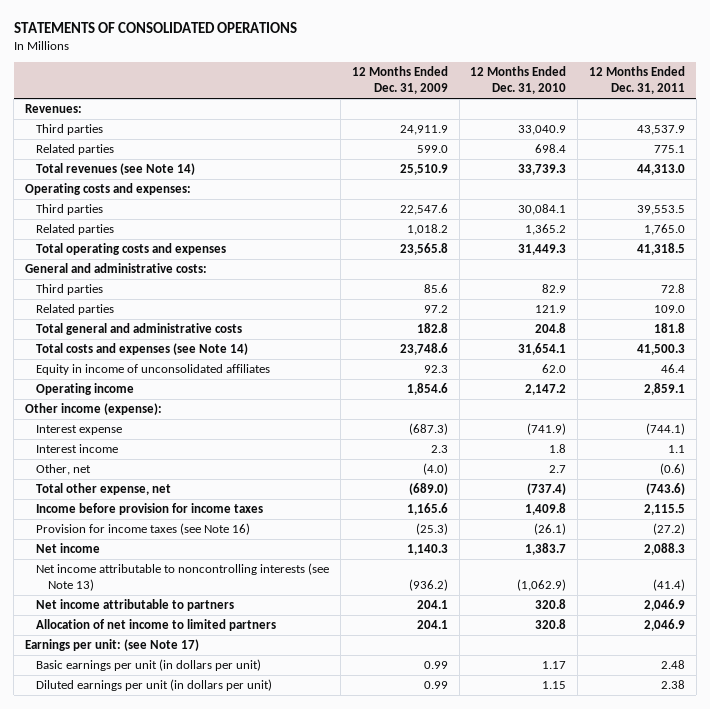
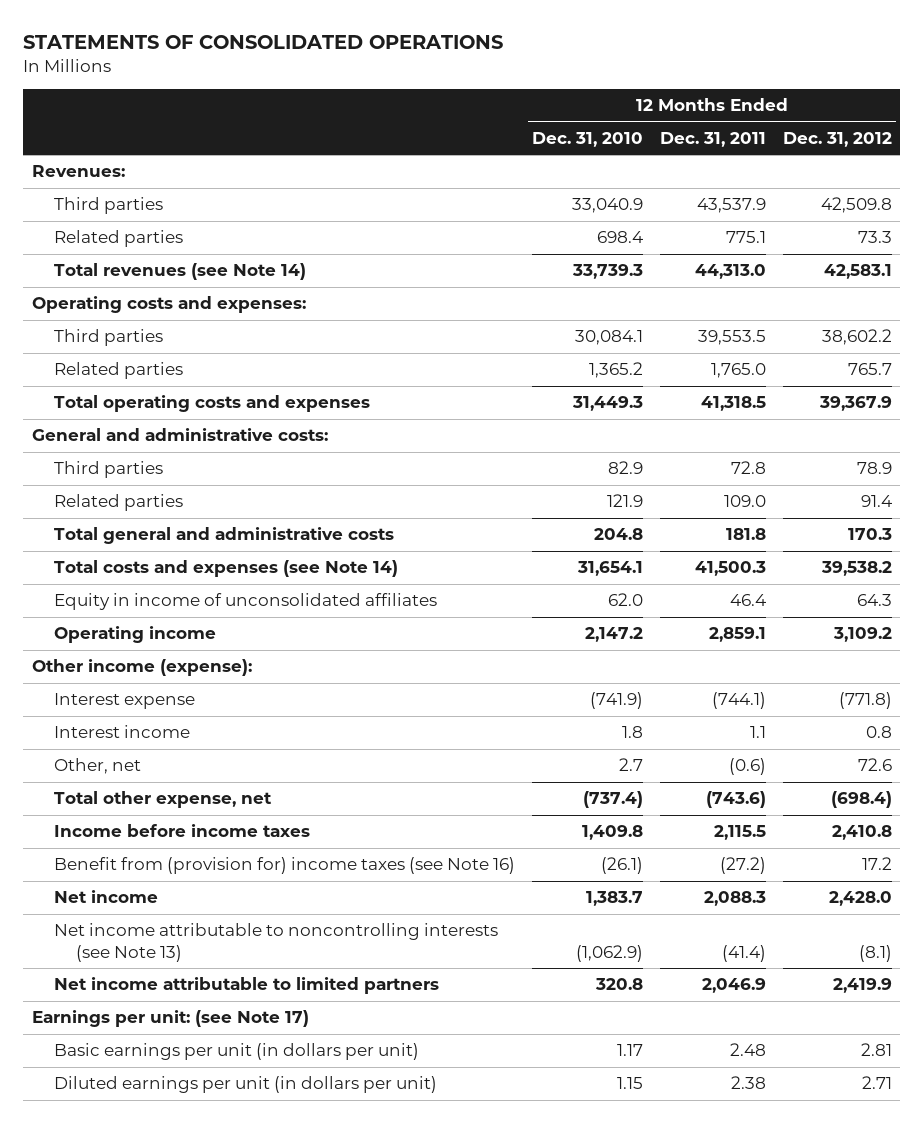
- | 12 Months Ended Dec. 31, 2009 | 12 Months Ended Dec. 31, 2010 | 12 Months Ended Dec. 31, 2011
+ | 12 Months Ended Dec. 31, 2010 | 12 Months Ended Dec. 31, 2011 | 12 Months Ended Dec. 31, 2012
- Income before provision for income taxes | 1,165.6 | 1,409.8 | 2,115.5
- Provision for income taxes (see Note 16) | (25.3) | (26.1) | (27.2)
+ Income before income taxes | 1,409.8 | 2,115.5 | 2,410.8
+ Benefit from (provision for) income taxes (see Note 16) | (26.1) | (27.2) | 17.2
- Net income attributable to partners | 204.1 | 320.8 | 2,046.9
- Allocation of net income to limited partners | 204.1 | 320.8 | 2,046.9
+ Net income attributable to limited partners | 320.8 | 2,046.9 | 2,419.9

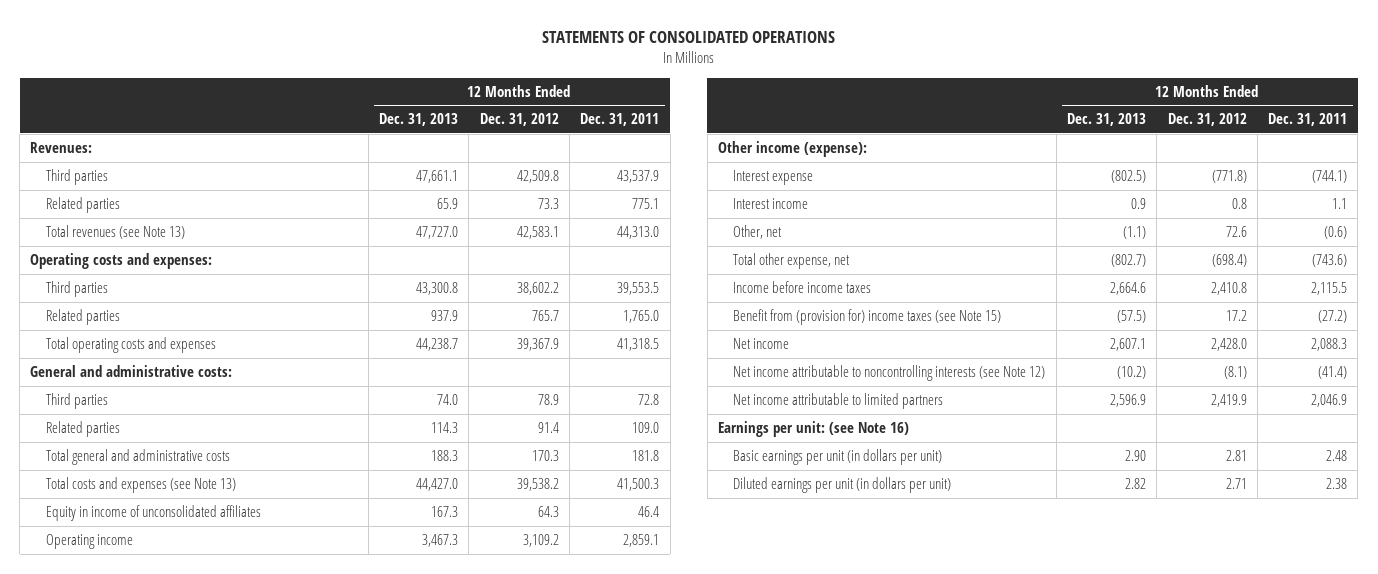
- | 12 Months Ended Dec. 31, 2010 | 12 Months Ended Dec. 31, 2011 | 12 Months Ended Dec. 31, 2012
+ | 12 Months Ended Dec. 31, 2013 | 12 Months Ended Dec. 31, 2012 | 12 Months Ended Dec. 31, 2011
- Total revenues (see Note 14) | 33,739.3 | 44,313.0 | 42,583.1
+ Total revenues (see Note 13) | 47,727.0 | 42,583.1 | 44,313.0
- Total costs and expenses (see Note 14) | 31,654.1 | 41,500.3 | 39,538.2
+ Total costs and expenses (see Note 13) | 44,427.0 | 39,538.2 | 41,500.3
- Benefit from (provision for) income taxes (see Note 16) | (26.1) | (27.2) | 17.2
+ Benefit from (provision for) income taxes (see Note 15) | (57.5) | 17.2 | (27.2)
- Net income attributable to noncontrolling interests (see Note 13) | (1,062.9) | (41.4) | (8.1)
+ Net income attributable to noncontrolling interests (see Note 12) | (10.2) | (8.1) | (41.4)
- Earnings per unit: (see Note 17)
+ Earnings per unit: (see Note 16)

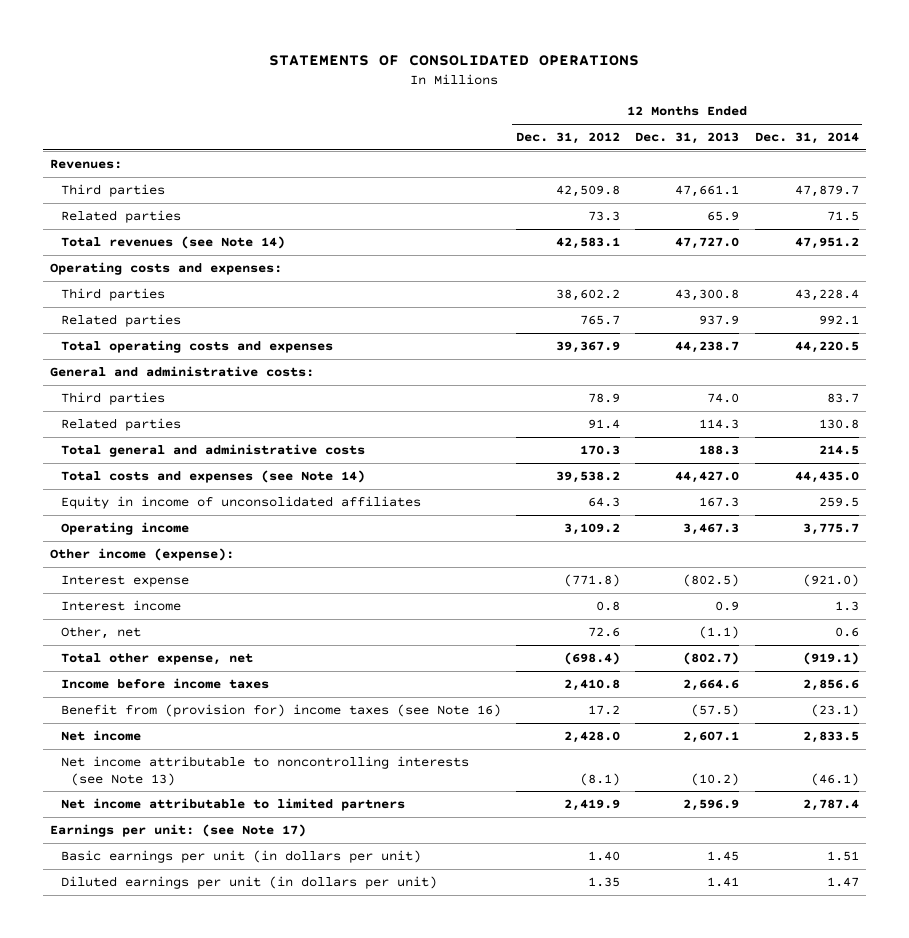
- | 12 Months Ended Dec. 31, 2013 | 12 Months Ended Dec. 31, 2012 | 12 Months Ended Dec. 31, 2011
+ | 12 Months Ended Dec. 31, 2012 | 12 Months Ended Dec. 31, 2013 | 12 Months Ended Dec. 31, 2014
- Total revenues (see Note 13) | 47,727.0 | 42,583.1 | 44,313.0
+ Total revenues (see Note 14) | 42,583.1 | 47,727.0 | 47,951.2
- Total costs and expenses (see Note 13) | 44,427.0 | 39,538.2 | 41,500.3
+ Total costs and expenses (see Note 14) | 39,538.2 | 44,427.0 | 44,435.0
- Benefit from (provision for) income taxes (see Note 15) | (57.5) | 17.2 | (27.2)
+ Benefit from (provision for) income taxes (see Note 16) | 17.2 | (57.5) | (23.1)
- Net income attributable to noncontrolling interests (see Note 12) | (10.2) | (8.1) | (41.4)
+ Net income attributable to noncontrolling interests (see Note 13) | (8.1) | (10.2) | (46.1)
- Earnings per unit: (see Note 16)
- Basic earnings per unit (in dollars per unit) | 2.90 | 2.81 | 2.48
- Diluted earnings per unit (in dollars per unit) | 2.82 | 2.71 | 2.38
+ Earnings per unit: (see Note 17)
+ Basic earnings per unit (in dollars per unit) | 1.40 | 1.45 | 1.51
+ Diluted earnings per unit (in dollars per unit) | 1.35 | 1.41 | 1.47

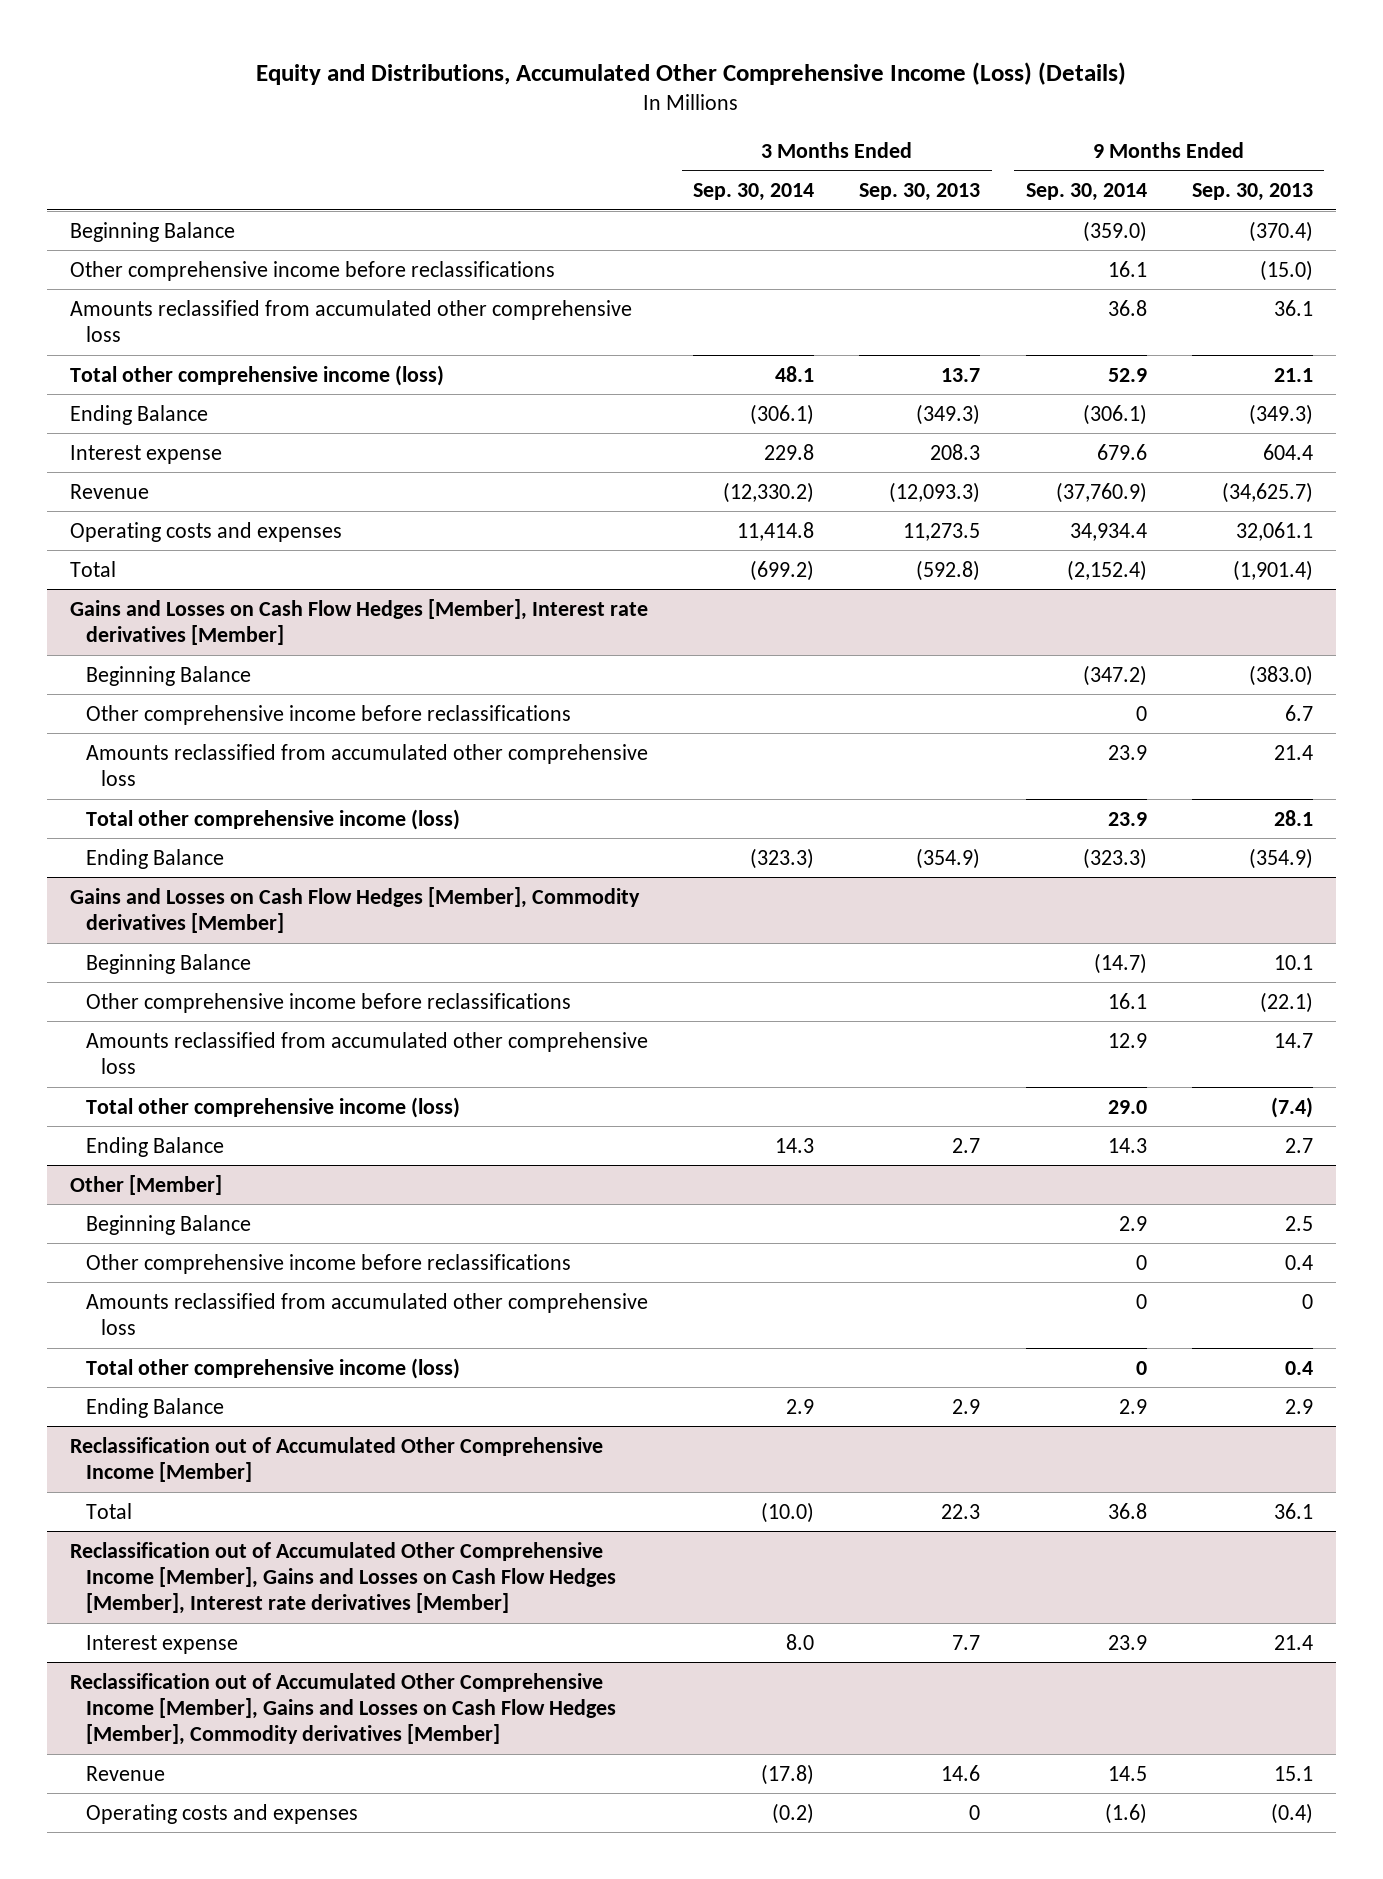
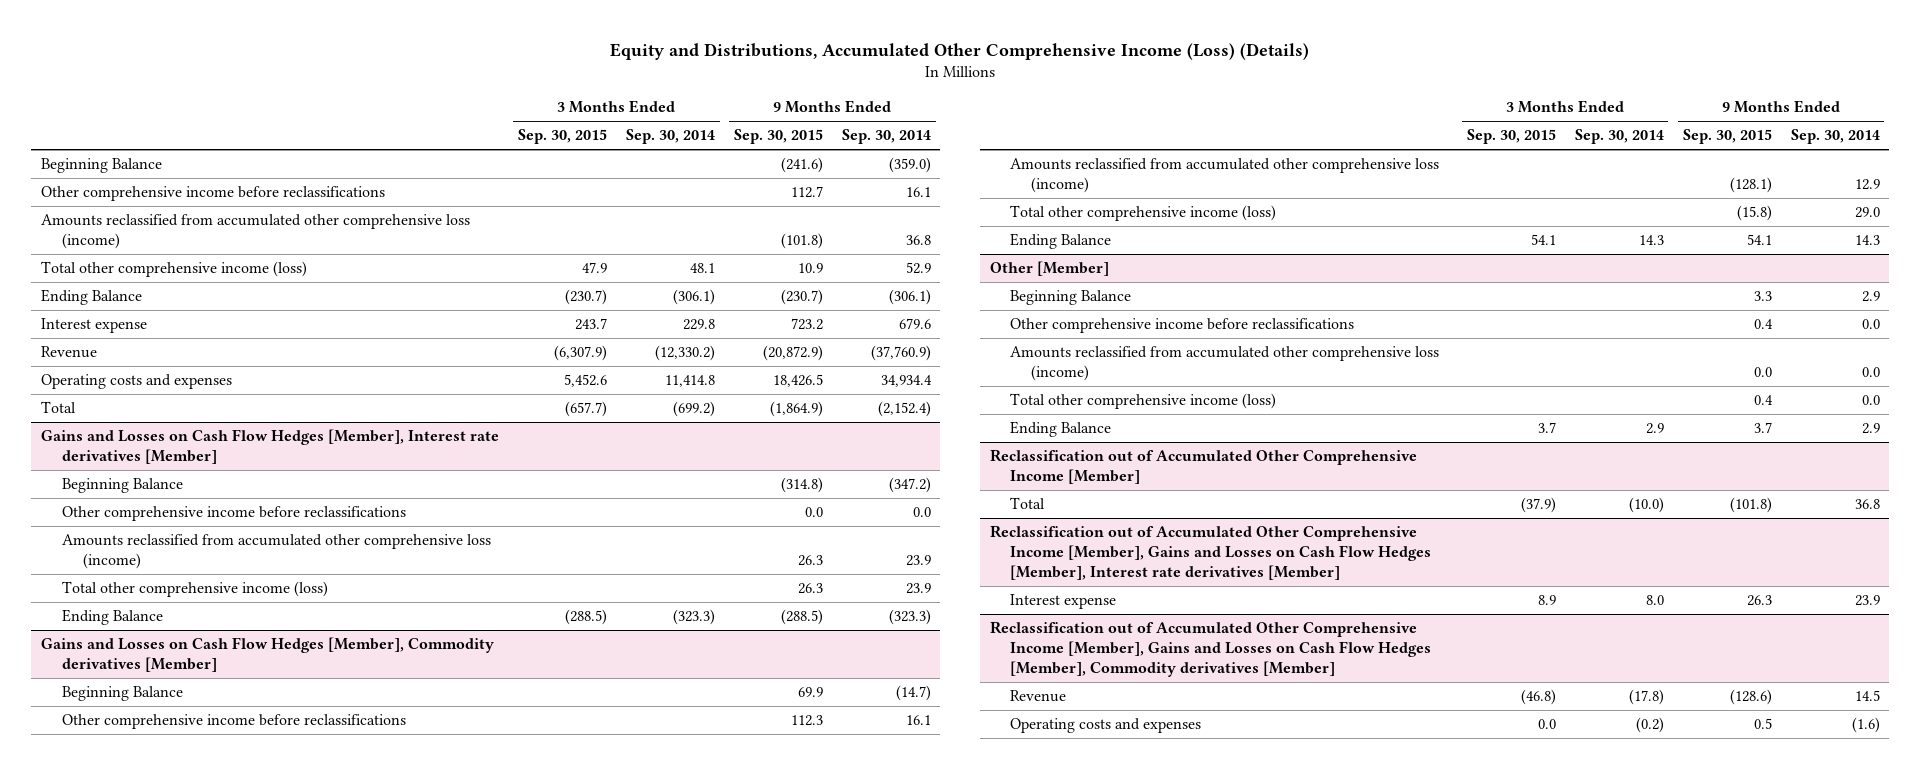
- | 3 Months Ended Sep. 30, 2014 | 3 Months Ended Sep. 30, 2013 | 9 Months Ended Sep. 30, 2014 | 9 Months Ended Sep. 30, 2013
+ | 3 Months Ended Sep. 30, 2015 | 3 Months Ended Sep. 30, 2014 | 9 Months Ended Sep. 30, 2015 | 9 Months Ended Sep. 30, 2014
- Amounts reclassified from accumulated other comprehensive loss | | | 36.8 | 36.1
+ Amounts reclassified from accumulated other comprehensive loss (income) | | | (101.8) | 36.8
@ Gains and Losses on Cash Flow Hedges [Member], Interest rate derivatives [Member]
- Other comprehensive income before reclassifications | | | 0 | 6.7
- Amounts reclassified from accumulated other comprehensive loss | | | 23.9 | 21.4
+ Other comprehensive income before reclassifications | | | 0.0 | 0.0
+ Amounts reclassified from accumulated other comprehensive loss (income) | | | 26.3 | 23.9
@ Gains and Losses on Cash Flow Hedges [Member], Commodity derivatives [Member]
- Amounts reclassified from accumulated other comprehensive loss | | | 12.9 | 14.7
+ Amounts reclassified from accumulated other comprehensive loss (income) | | | (128.1) | 12.9
@ Other [Member]
- Other comprehensive income before reclassifications | | | 0 | 0.4
- Amounts reclassified from accumulated other comprehensive loss | | | 0 | 0
- Total other comprehensive income (loss) | | | 0 | 0.4
+ Other comprehensive income before reclassifications | | | 0.4 | 0.0
+ Amounts reclassified from accumulated other comprehensive loss (income) | | | 0.0 | 0.0
+ Total other comprehensive income (loss) | | | 0.4 | 0.0

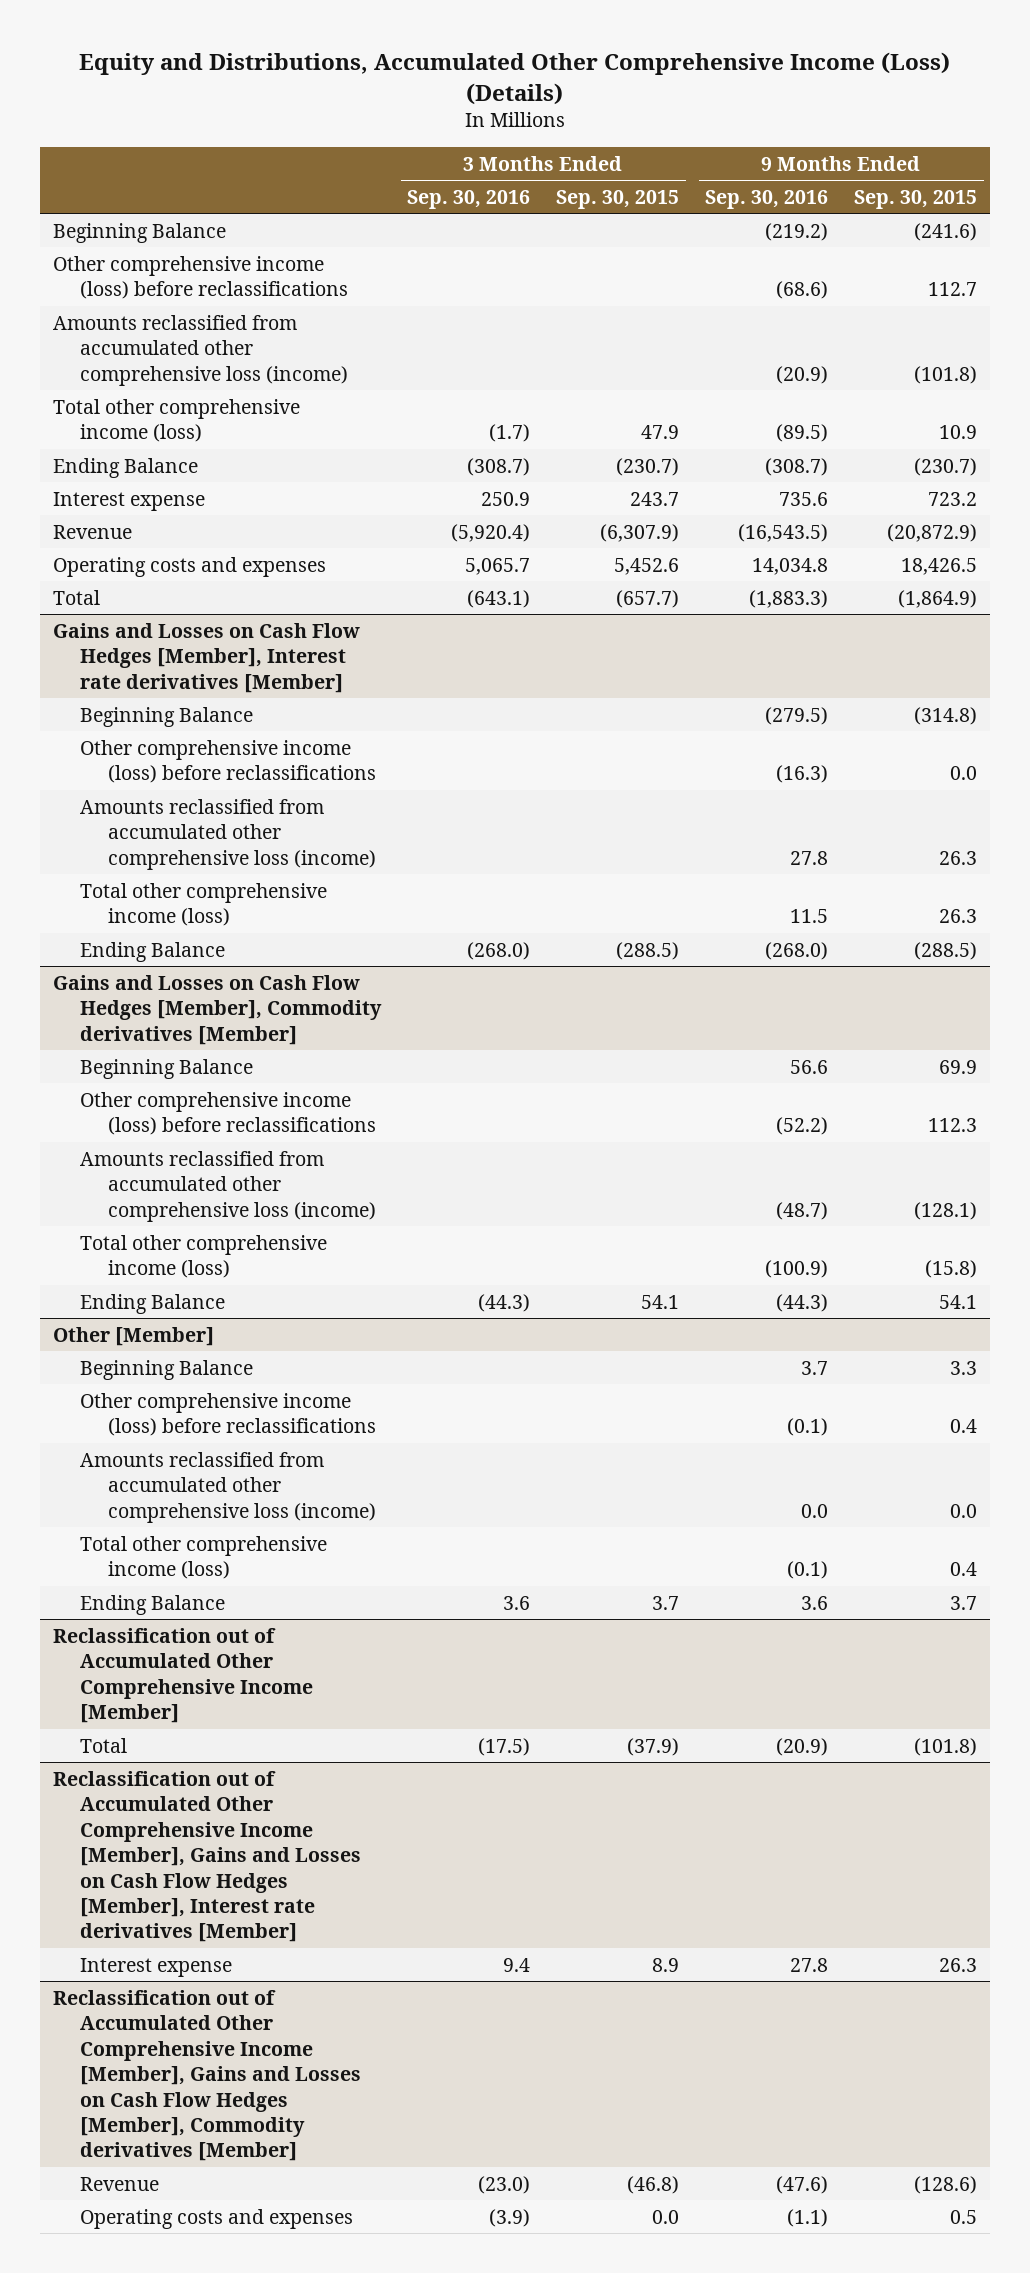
- | 3 Months Ended Sep. 30, 2015 | 3 Months Ended Sep. 30, 2014 | 9 Months Ended Sep. 30, 2015 | 9 Months Ended Sep. 30, 2014
+ | 3 Months Ended Sep. 30, 2016 | 3 Months Ended Sep. 30, 2015 | 9 Months Ended Sep. 30, 2016 | 9 Months Ended Sep. 30, 2015
- Other comprehensive income before reclassifications | | | 112.7 | 16.1
+ Other comprehensive income (loss) before reclassifications | | | (68.6) | 112.7
@ Gains and Losses on Cash Flow Hedges [Member], Interest rate derivatives [Member]
- Other comprehensive income before reclassifications | | | 0.0 | 0.0
+ Other comprehensive income (loss) before reclassifications | | | (16.3) | 0.0
@ Gains and Losses on Cash Flow Hedges [Member], Commodity derivatives [Member]
- Other comprehensive income before reclassifications | | | 112.3 | 16.1
+ Other comprehensive income (loss) before reclassifications | | | (52.2) | 112.3
@ Other [Member]
- Other comprehensive income before reclassifications | | | 0.4 | 0.0
+ Other comprehensive income (loss) before reclassifications | | | (0.1) | 0.4

